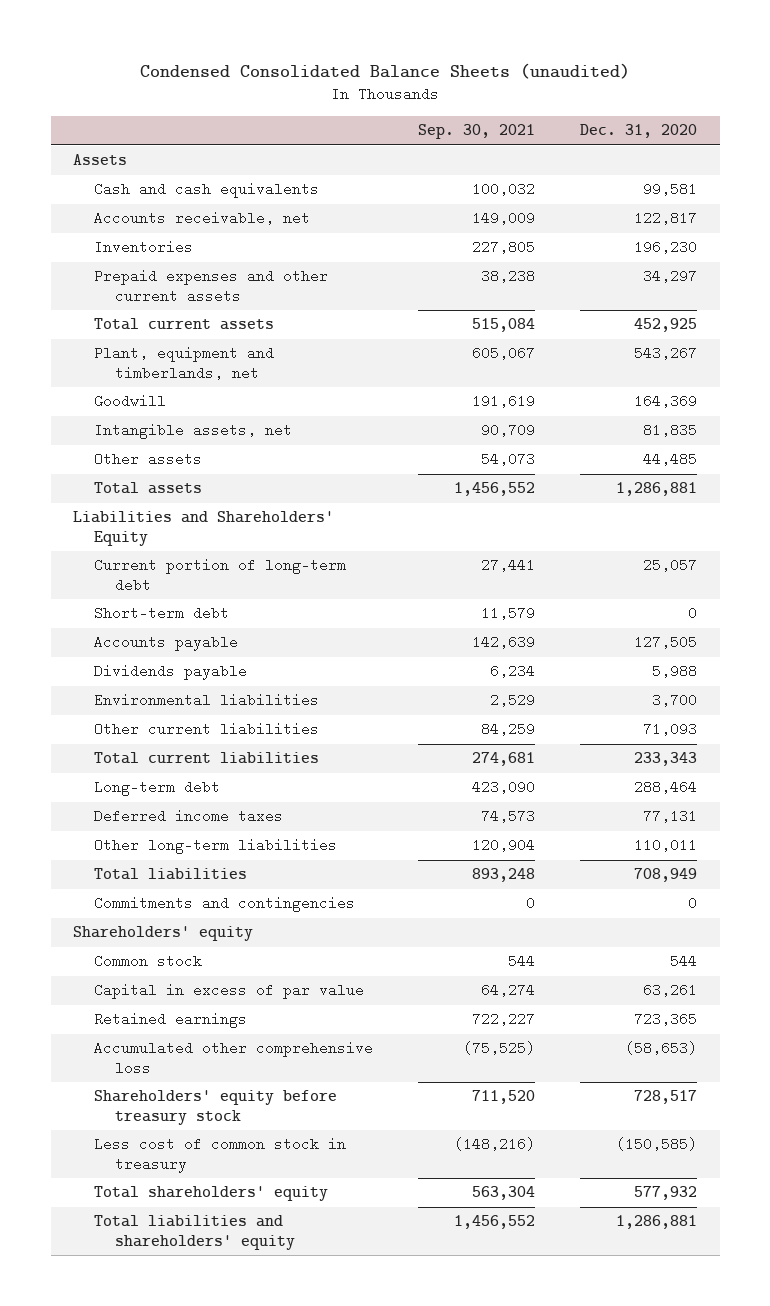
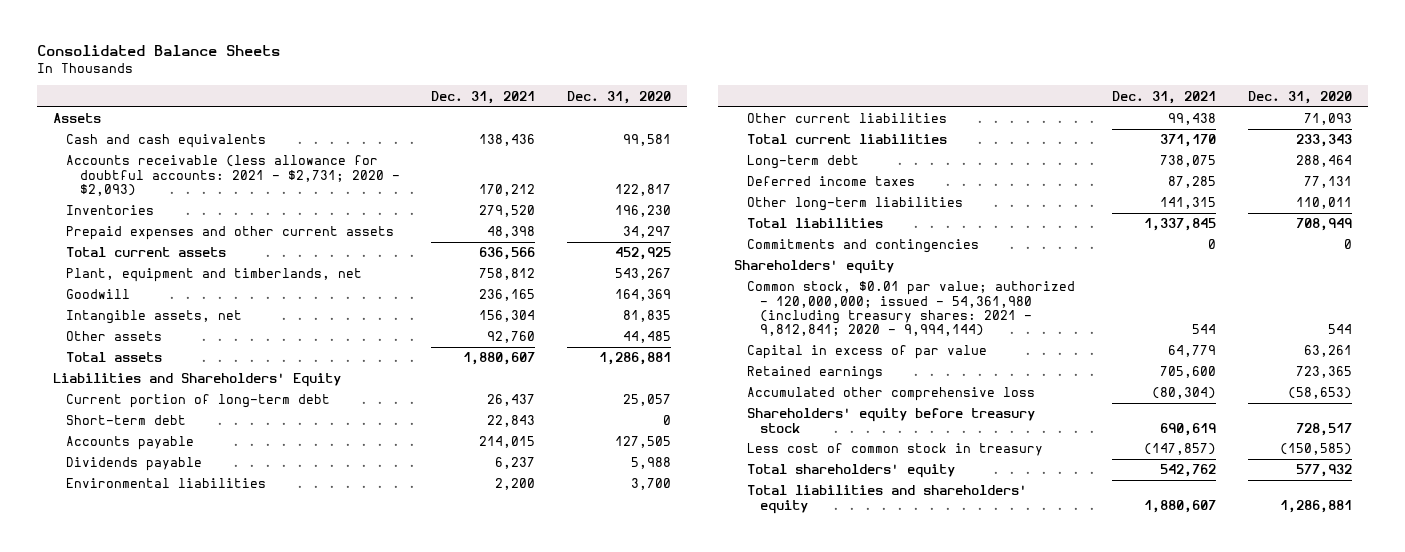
- Condensed Consolidated Balance Sheets (unaudited)
+ Consolidated Balance Sheets
- | Sep. 30, 2021 | Dec. 31, 2020
+ | Dec. 31, 2021 | Dec. 31, 2020
- Accounts receivable, net | 149,009 | 122,817
+ Accounts receivable (less allowance for doubtful accounts: 2021 - $2,731; 2020 - $2,093) | 170,212 | 122,817
- Common stock | 544 | 544
+ Common stock, $0.01 par value; authorized - 120,000,000; issued - 54,361,980 (including treasury shares: 2021 - 9,812,841; 2020 - 9,994,144) | 544 | 544

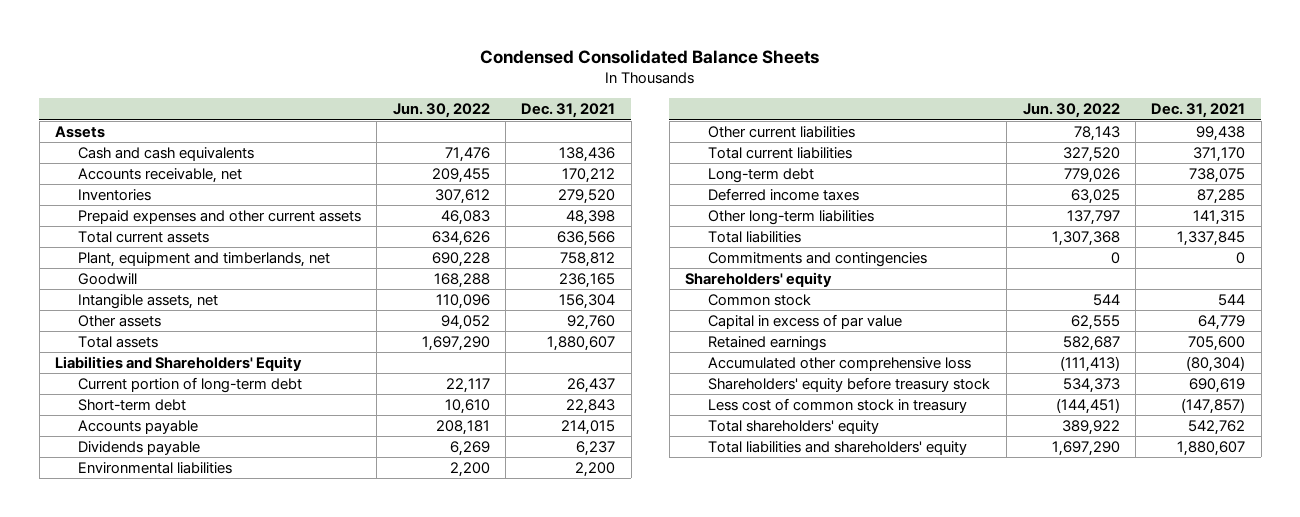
- Consolidated Balance Sheets
+ Condensed Consolidated Balance Sheets
- | Dec. 31, 2021 | Dec. 31, 2020
+ | Jun. 30, 2022 | Dec. 31, 2021
- Accounts receivable (less allowance for doubtful accounts: 2021 - $2,731; 2020 - $2,093) | 170,212 | 122,817
+ Accounts receivable, net | 209,455 | 170,212
- Common stock, $0.01 par value; authorized - 120,000,000; issued - 54,361,980 (including treasury shares: 2021 - 9,812,841; 2020 - 9,994,144) | 544 | 544
+ Common stock | 544 | 544

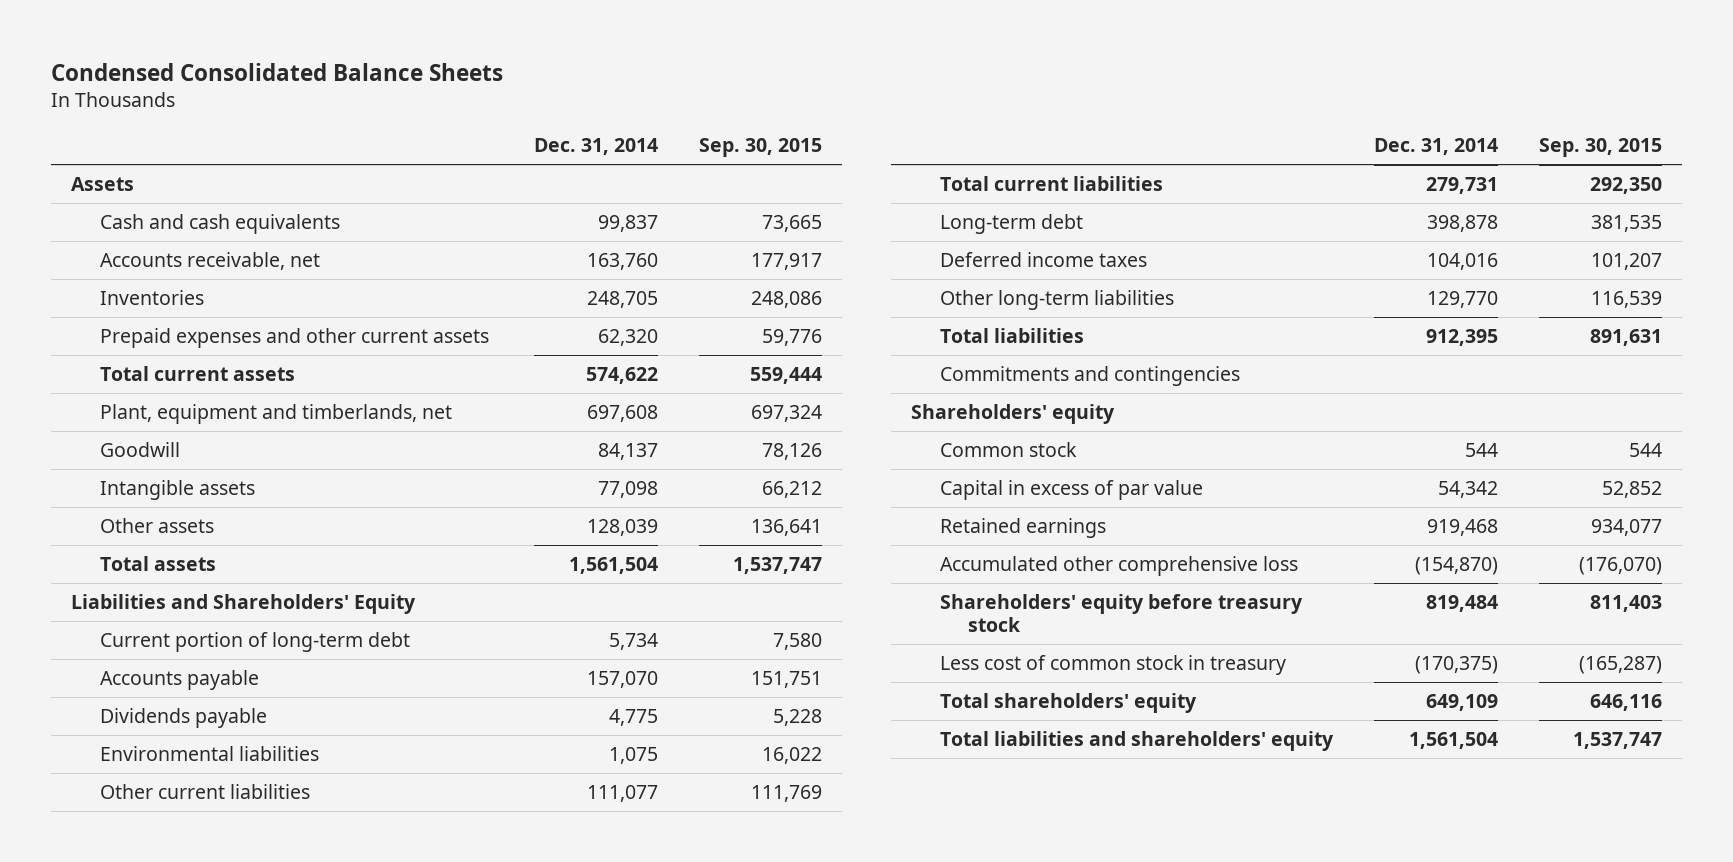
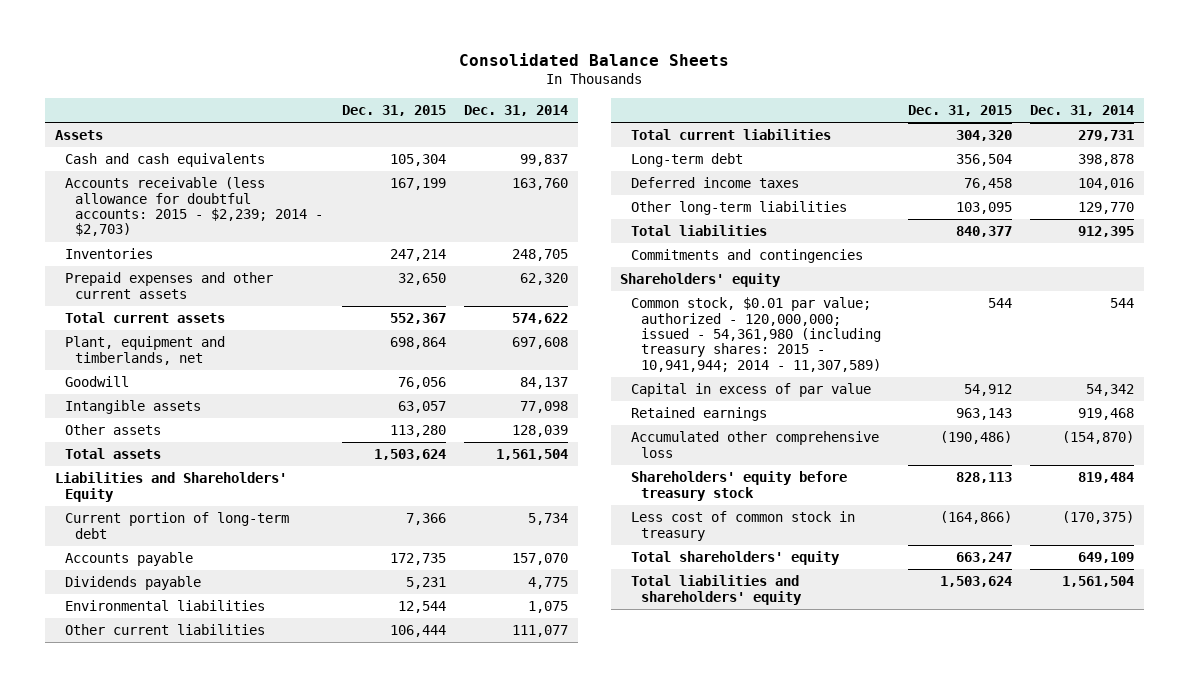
- Condensed Consolidated Balance Sheets
+ Consolidated Balance Sheets
- | Dec. 31, 2014 | Sep. 30, 2015
+ | Dec. 31, 2015 | Dec. 31, 2014
- Accounts receivable, net | 163,760 | 177,917
+ Accounts receivable (less allowance for doubtful accounts: 2015 - $2,239; 2014 - $2,703) | 167,199 | 163,760
- Common stock | 544 | 544
+ Common stock, $0.01 par value; authorized - 120,000,000; issued - 54,361,980 (including treasury shares: 2015 - 10,941,944; 2014 - 11,307,589) | 544 | 544

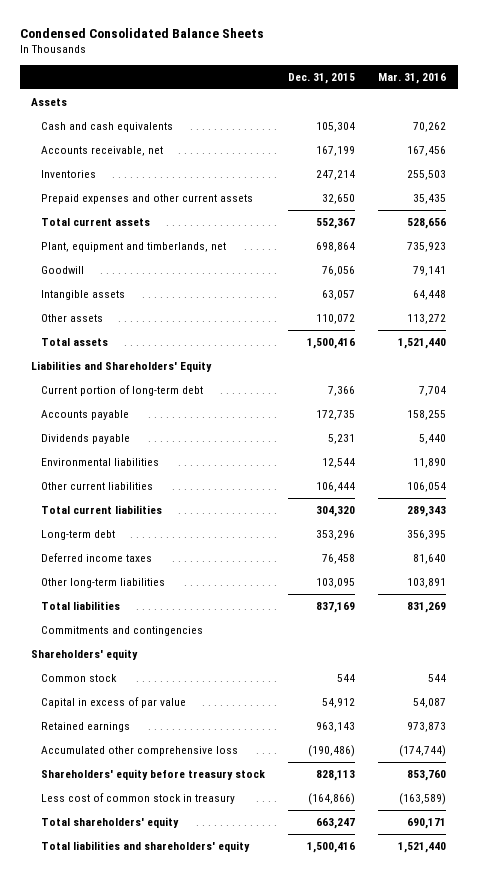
- Consolidated Balance Sheets
+ Condensed Consolidated Balance Sheets
- | Dec. 31, 2015 | Dec. 31, 2014
+ | Dec. 31, 2015 | Mar. 31, 2016
- Accounts receivable (less allowance for doubtful accounts: 2015 - $2,239; 2014 - $2,703) | 167,199 | 163,760
+ Accounts receivable, net | 167,199 | 167,456
- Other assets | 113,280 | 128,039
- Total assets | 1,503,624 | 1,561,504
+ Other assets | 110,072 | 113,272
+ Total assets | 1,500,416 | 1,521,440
- Long-term debt | 356,504 | 398,878
+ Long-term debt | 353,296 | 356,395
- Total liabilities | 840,377 | 912,395
+ Total liabilities | 837,169 | 831,269
- Common stock, $0.01 par value; authorized - 120,000,000; issued - 54,361,980 (including treasury shares: 2015 - 10,941,944; 2014 - 11,307,589) | 544 | 544
+ Common stock | 544 | 544
- Total liabilities and shareholders' equity | 1,503,624 | 1,561,504
+ Total liabilities and shareholders' equity | 1,500,416 | 1,521,440

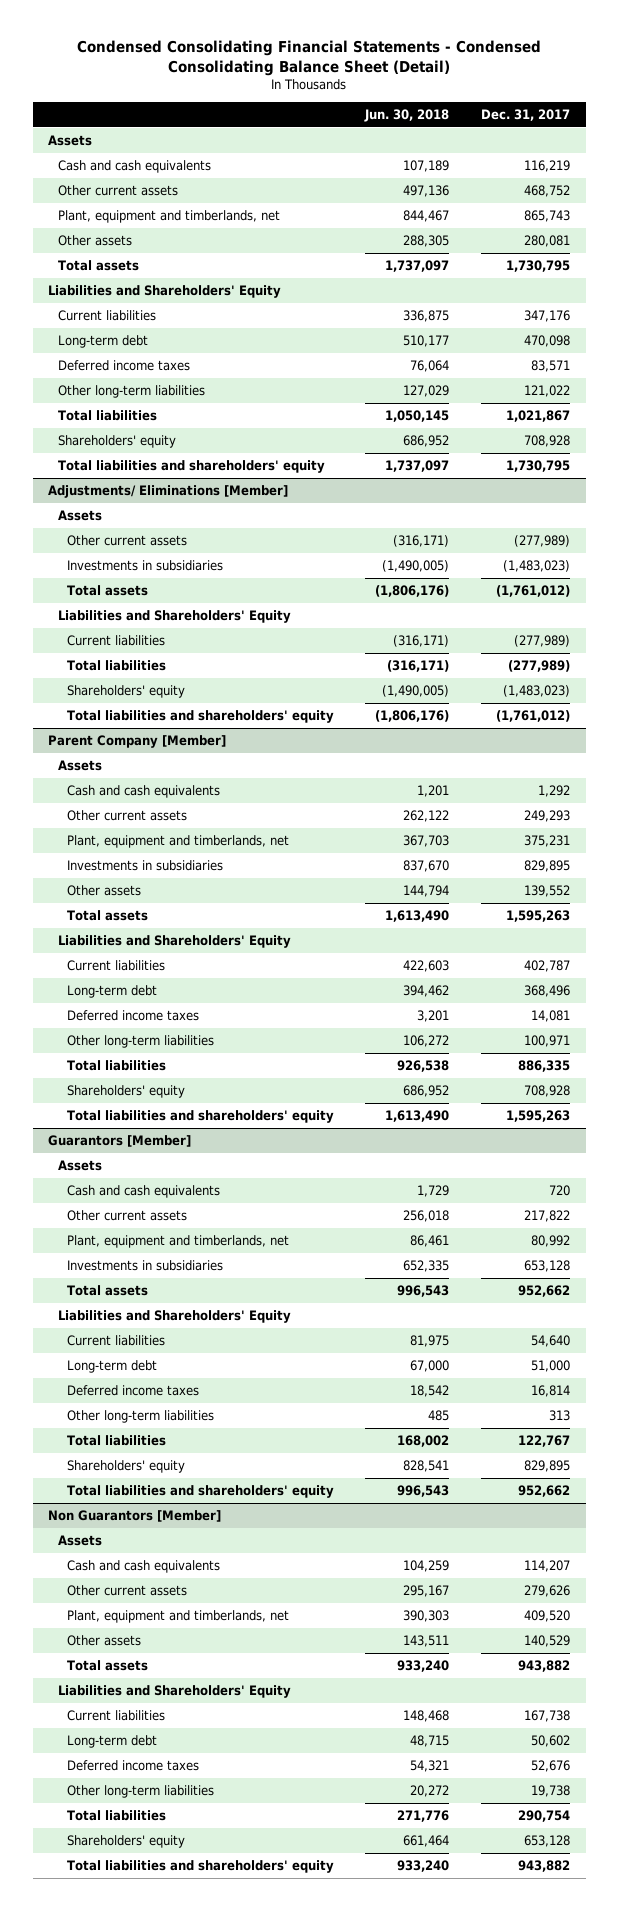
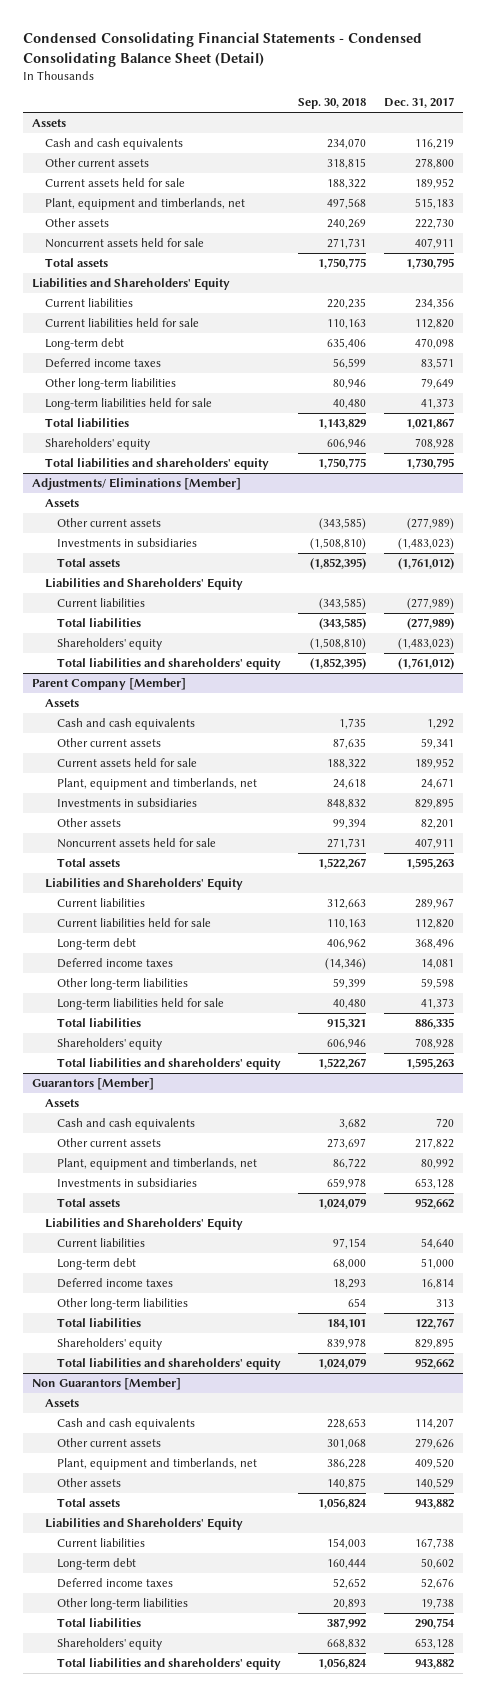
- | Jun. 30, 2018 | Dec. 31, 2017
+ | Sep. 30, 2018 | Dec. 31, 2017
- Other current assets | 497,136 | 468,752
- Plant, equipment and timberlands, net | 844,467 | 865,743
- Other assets | 288,305 | 280,081
+ Other current assets | 318,815 | 278,800
+ Current assets held for sale | 188,322 | 189,952
+ Plant, equipment and timberlands, net | 497,568 | 515,183
+ Other assets | 240,269 | 222,730
+ Noncurrent assets held for sale | 271,731 | 407,911
- Current liabilities | 336,875 | 347,176
+ Current liabilities | 220,235 | 234,356
+ Current liabilities held for sale | 110,163 | 112,820
- Other long-term liabilities | 127,029 | 121,022
+ Other long-term liabilities | 80,946 | 79,649
+ Long-term liabilities held for sale | 40,480 | 41,373
@ Parent Company [Member]
- Other current assets | 262,122 | 249,293
- Plant, equipment and timberlands, net | 367,703 | 375,231
+ Other current assets | 87,635 | 59,341
+ Current assets held for sale | 188,322 | 189,952
+ Plant, equipment and timberlands, net | 24,618 | 24,671
- Other assets | 144,794 | 139,552
+ Other assets | 99,394 | 82,201
+ Noncurrent assets held for sale | 271,731 | 407,911
- Current liabilities | 422,603 | 402,787
+ Current liabilities | 312,663 | 289,967
+ Current liabilities held for sale | 110,163 | 112,820
- Other long-term liabilities | 106,272 | 100,971
+ Other long-term liabilities | 59,399 | 59,598
+ Long-term liabilities held for sale | 40,480 | 41,373

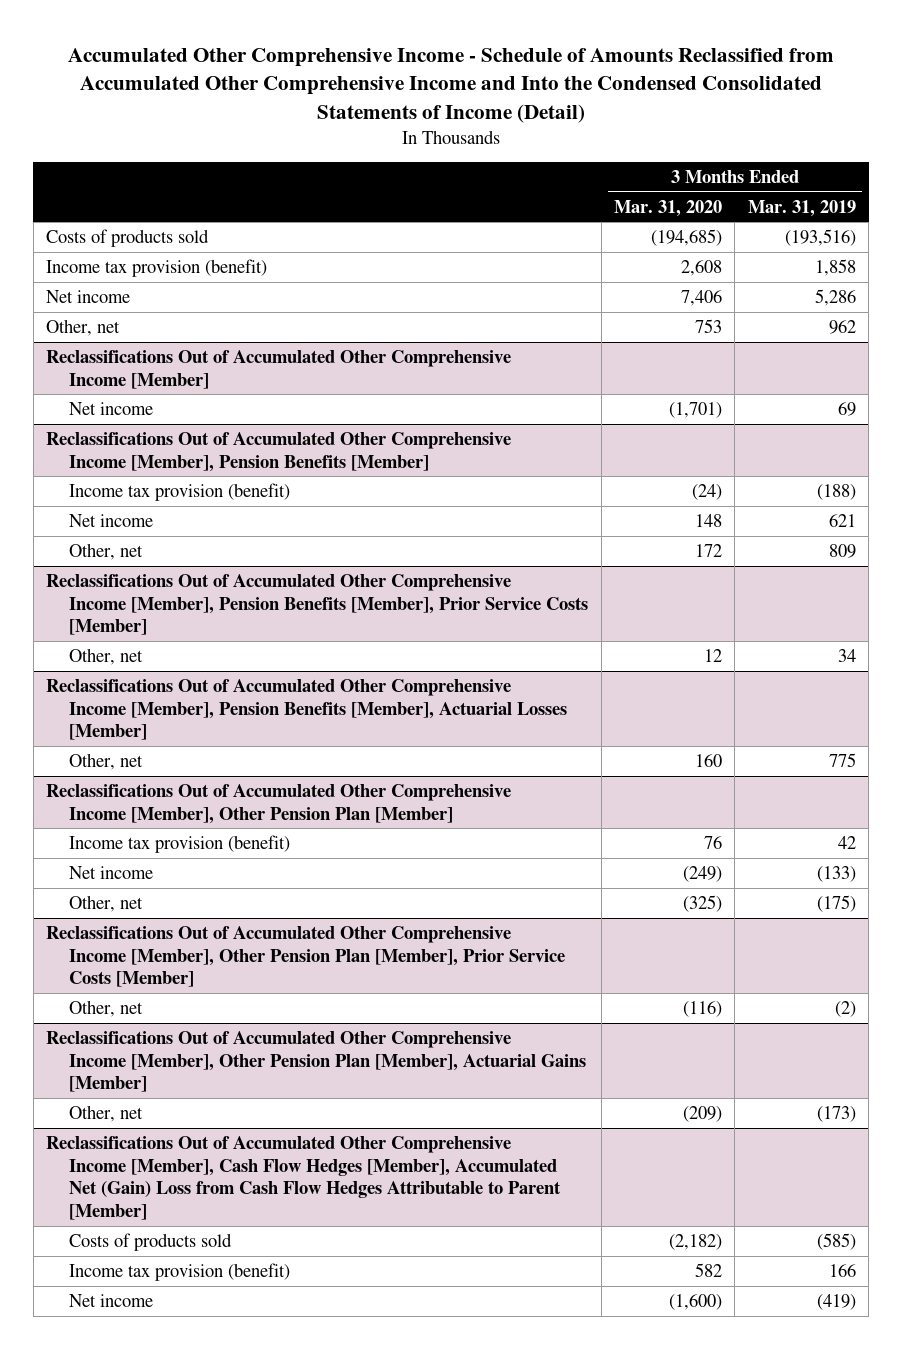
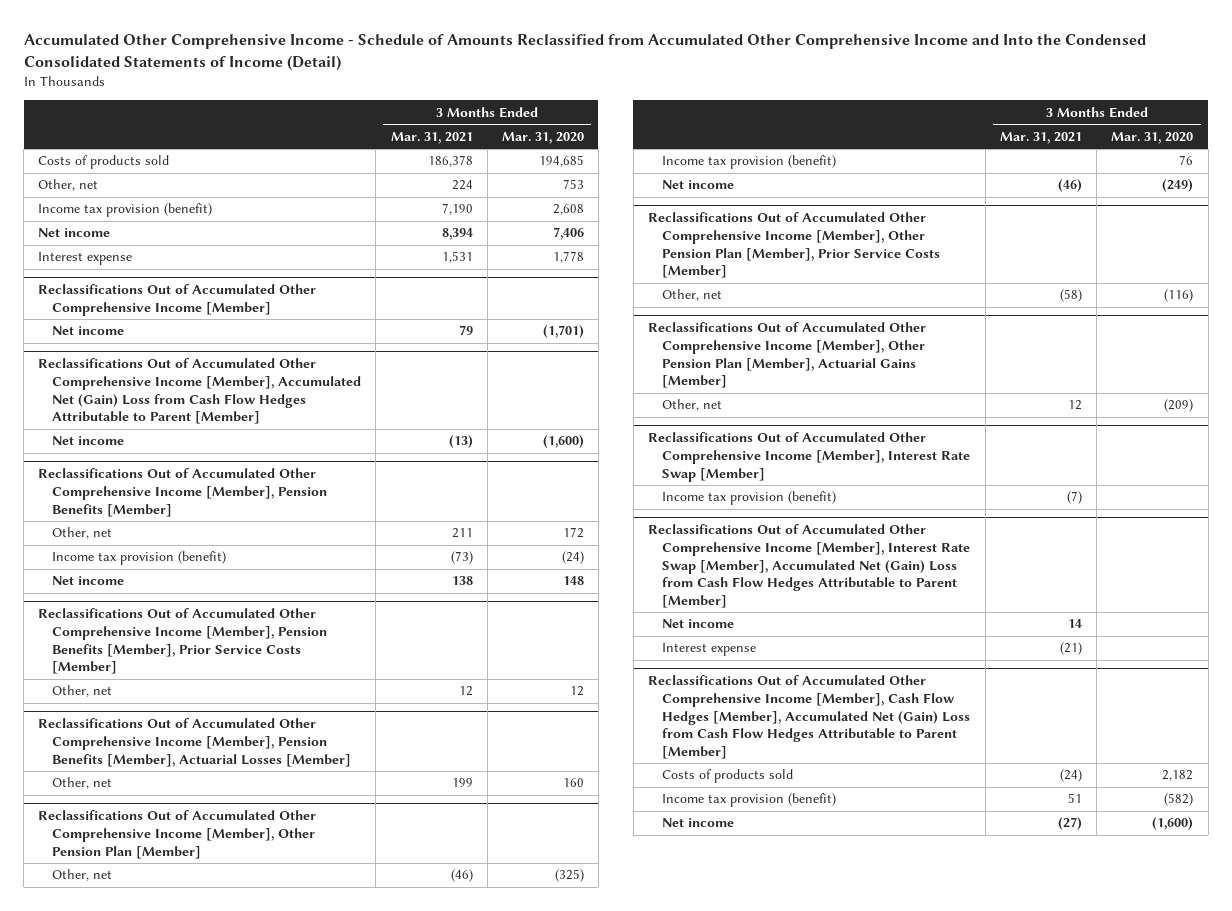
- | 3 Months Ended Mar. 31, 2020 | 3 Months Ended Mar. 31, 2019
+ | 3 Months Ended Mar. 31, 2021 | 3 Months Ended Mar. 31, 2020
- Costs of products sold | (194,685) | (193,516)
+ Costs of products sold | 186,378 | 194,685
moved up: Other, net | 224 | 753
+ Interest expense | 1,531 | 1,778
+ Reclassifications Out of Accumulated Other Comprehensive Income [Member], Accumulated Net (Gain) Loss from Cash Flow Hedges Attributable to Parent [Member]
+ Net income | (13) | (1,600)
@ Reclassifications Out of Accumulated Other Comprehensive Income [Member], Pension Benefits [Member]
moved up: Other, net | 211 | 172
@ Reclassifications Out of Accumulated Other Comprehensive Income [Member], Other Pension Plan [Member]
moved up: Other, net | (46) | (325)
+ Reclassifications Out of Accumulated Other Comprehensive Income [Member], Interest Rate Swap [Member]
+ Income tax provision (benefit) | (7) |
+ Reclassifications Out of Accumulated Other Comprehensive Income [Member], Interest Rate Swap [Member], Accumulated Net (Gain) Loss from Cash Flow Hedges Attributable to Parent [Member]
+ Net income | 14 |
+ Interest expense | (21) |
@ Reclassifications Out of Accumulated Other Comprehensive Income [Member], Cash Flow Hedges [Member], Accumulated Net (Gain) Loss from Cash Flow Hedges Attributable to Parent [Member]
- Costs of products sold | (2,182) | (585)
- Income tax provision (benefit) | 582 | 166
+ Costs of products sold | (24) | 2,182
+ Income tax provision (benefit) | 51 | (582)

